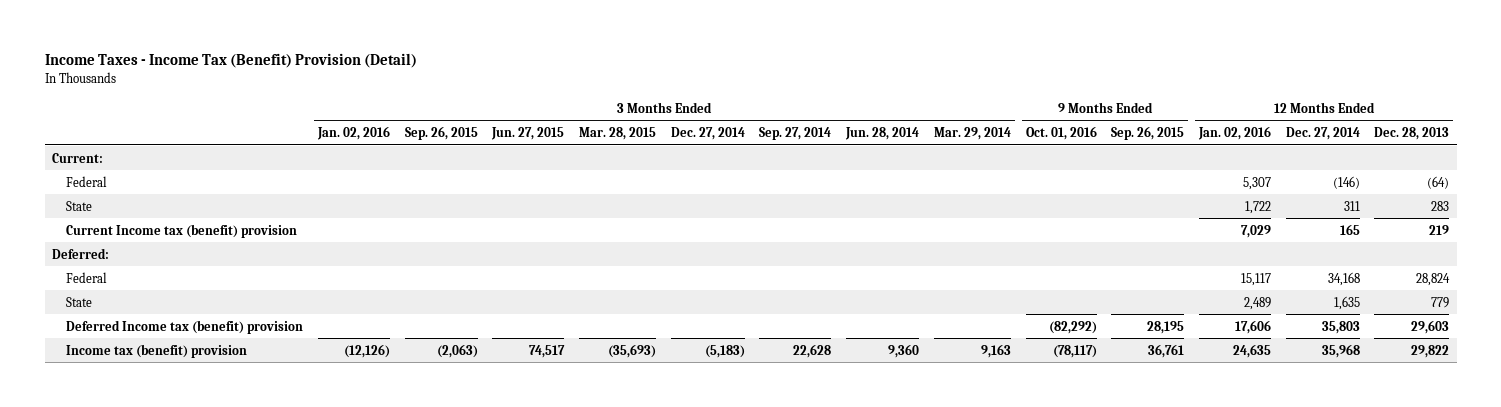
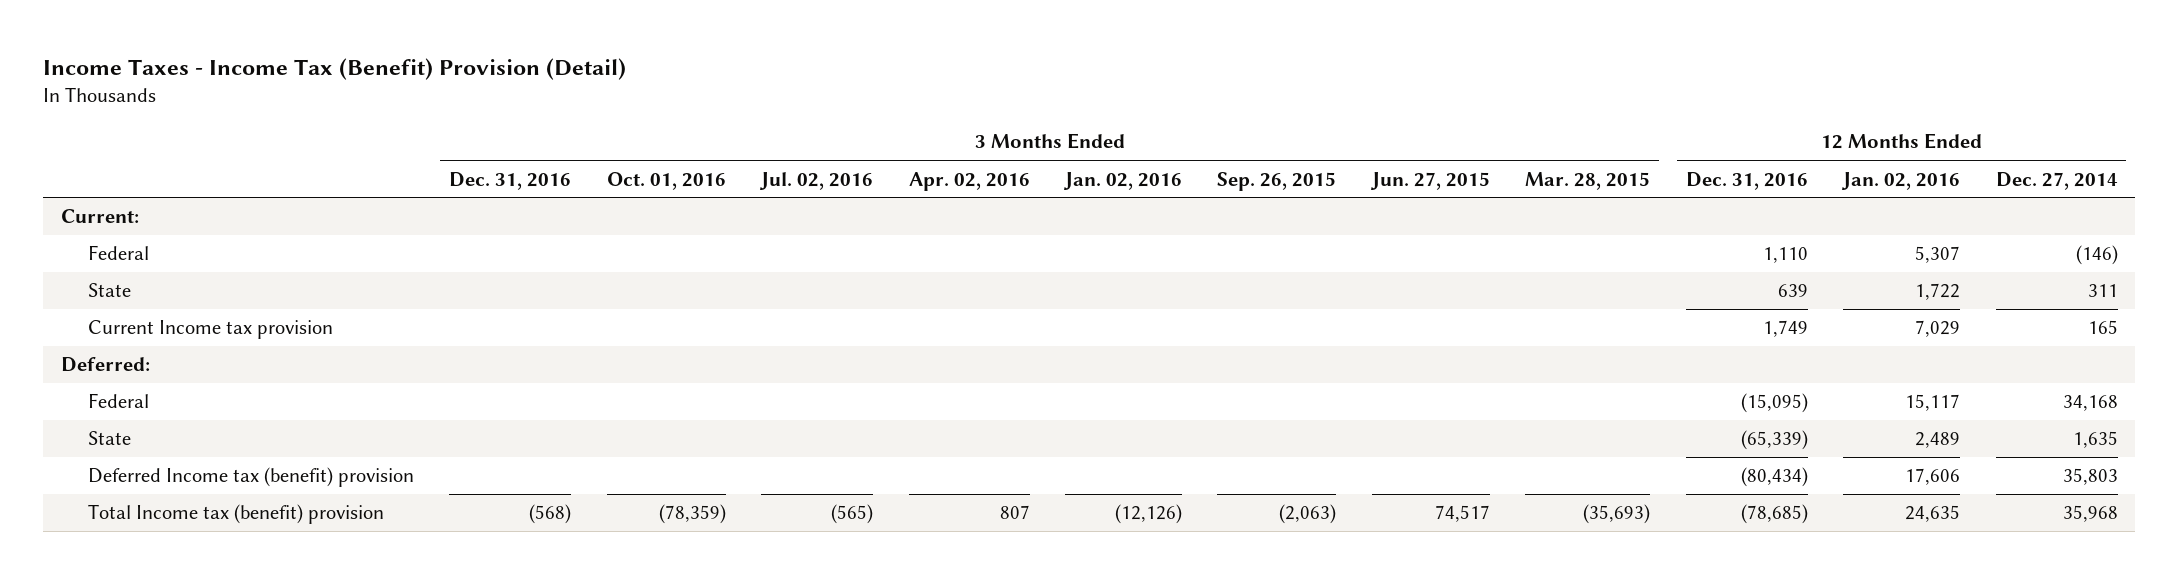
- | 3 Months Ended Jan. 02, 2016 | 3 Months Ended Sep. 26, 2015 | 3 Months Ended Jun. 27, 2015 | 3 Months Ended Mar. 28, 2015 | 3 Months Ended Dec. 27, 2014 | 3 Months Ended Sep. 27, 2014 | 3 Months Ended Jun. 28, 2014 | 3 Months Ended Mar. 29, 2014 | 9 Months Ended Oct. 01, 2016 | 9 Months Ended Sep. 26, 2015 | 12 Months Ended Jan. 02, 2016 | 12 Months Ended Dec. 27, 2014 | 12 Months Ended Dec. 28, 2013
+ | 3 Months Ended Dec. 31, 2016 | 3 Months Ended Oct. 01, 2016 | 3 Months Ended Jul. 02, 2016 | 3 Months Ended Apr. 02, 2016 | 3 Months Ended Jan. 02, 2016 | 3 Months Ended Sep. 26, 2015 | 3 Months Ended Jun. 27, 2015 | 3 Months Ended Mar. 28, 2015 | 12 Months Ended Dec. 31, 2016 | 12 Months Ended Jan. 02, 2016 | 12 Months Ended Dec. 27, 2014
- Current Income tax (benefit) provision | | | | | | | | | | | 7,029 | 165 | 219
+ Current Income tax provision | | | | | | | | | 1,749 | 7,029 | 165
- Income tax (benefit) provision | (12,126) | (2,063) | 74,517 | (35,693) | (5,183) | 22,628 | 9,360 | 9,163 | (78,117) | 36,761 | 24,635 | 35,968 | 29,822
+ Total Income tax (benefit) provision | (568) | (78,359) | (565) | 807 | (12,126) | (2,063) | 74,517 | (35,693) | (78,685) | 24,635 | 35,968

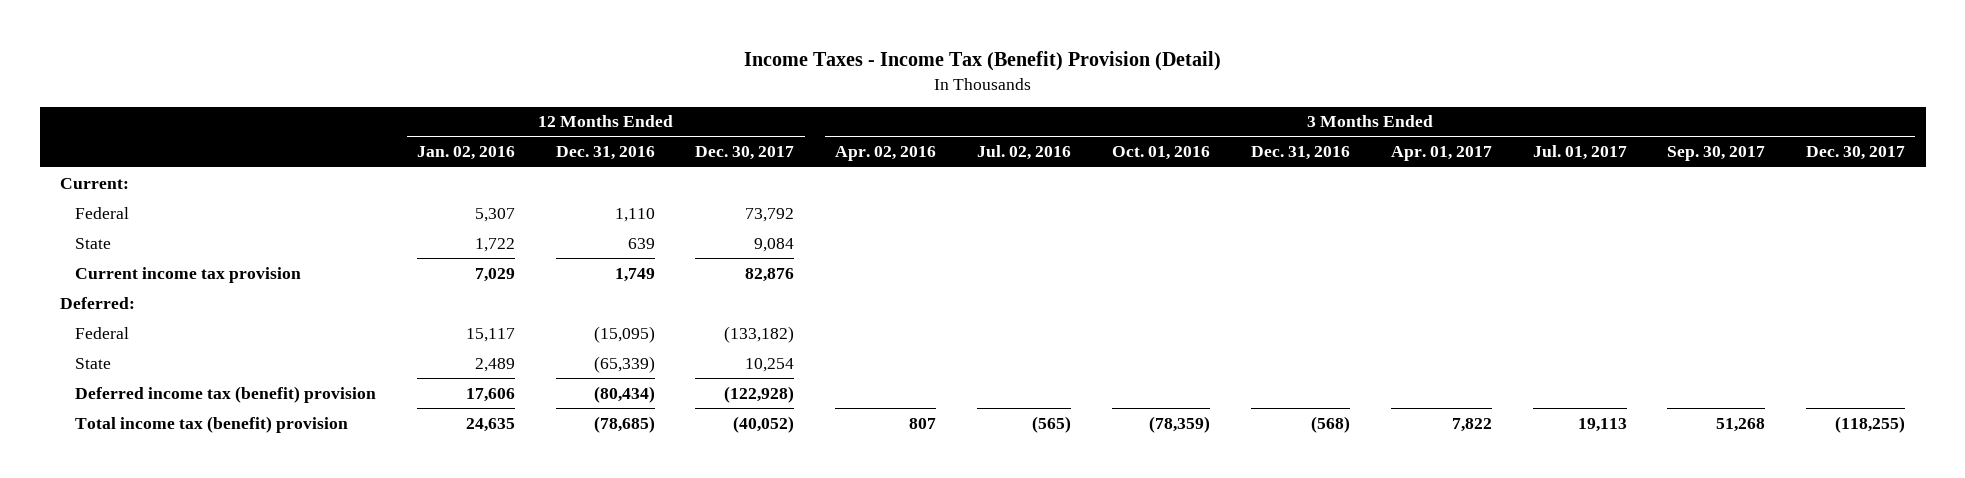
- | 3 Months Ended Dec. 31, 2016 | 3 Months Ended Oct. 01, 2016 | 3 Months Ended Jul. 02, 2016 | 3 Months Ended Apr. 02, 2016 | 3 Months Ended Jan. 02, 2016 | 3 Months Ended Sep. 26, 2015 | 3 Months Ended Jun. 27, 2015 | 3 Months Ended Mar. 28, 2015 | 12 Months Ended Dec. 31, 2016 | 12 Months Ended Jan. 02, 2016 | 12 Months Ended Dec. 27, 2014
+ | 12 Months Ended Jan. 02, 2016 | 12 Months Ended Dec. 31, 2016 | 12 Months Ended Dec. 30, 2017 | 3 Months Ended Apr. 02, 2016 | 3 Months Ended Jul. 02, 2016 | 3 Months Ended Oct. 01, 2016 | 3 Months Ended Dec. 31, 2016 | 3 Months Ended Apr. 01, 2017 | 3 Months Ended Jul. 01, 2017 | 3 Months Ended Sep. 30, 2017 | 3 Months Ended Dec. 30, 2017
- Current Income tax provision | | | | | | | | | 1,749 | 7,029 | 165
+ Current income tax provision | 7,029 | 1,749 | 82,876 | | | | | | | |
- Deferred Income tax (benefit) provision | | | | | | | | | (80,434) | 17,606 | 35,803
- Total Income tax (benefit) provision | (568) | (78,359) | (565) | 807 | (12,126) | (2,063) | 74,517 | (35,693) | (78,685) | 24,635 | 35,968
+ Deferred income tax (benefit) provision | 17,606 | (80,434) | (122,928) | | | | | | | |
+ Total income tax (benefit) provision | 24,635 | (78,685) | (40,052) | 807 | (565) | (78,359) | (568) | 7,822 | 19,113 | 51,268 | (118,255)

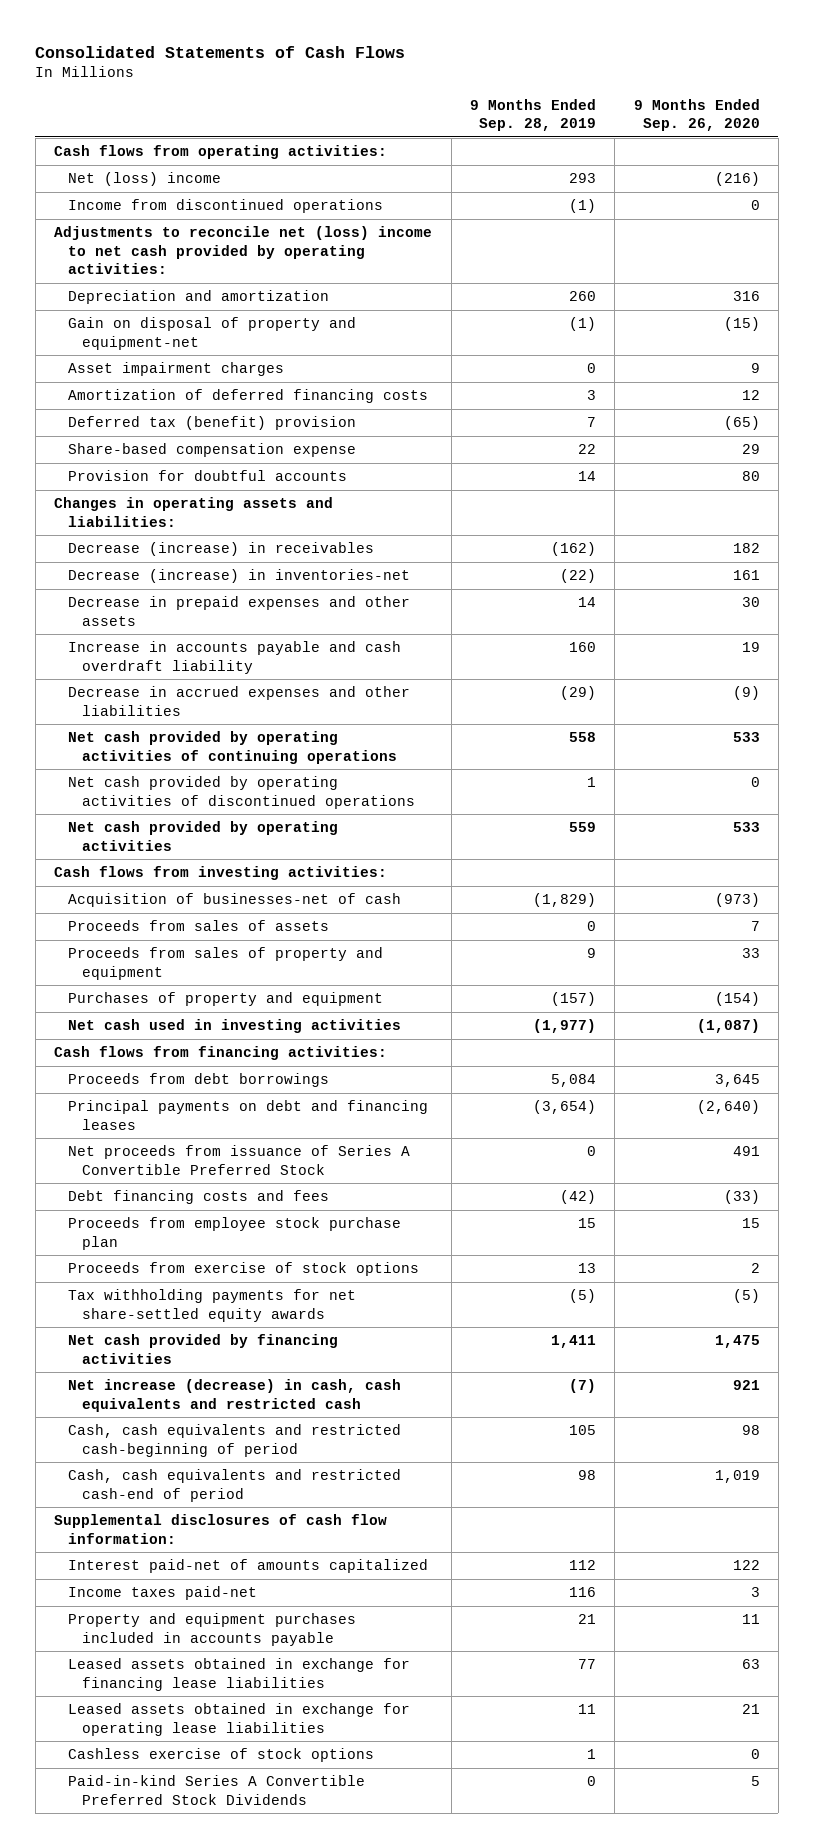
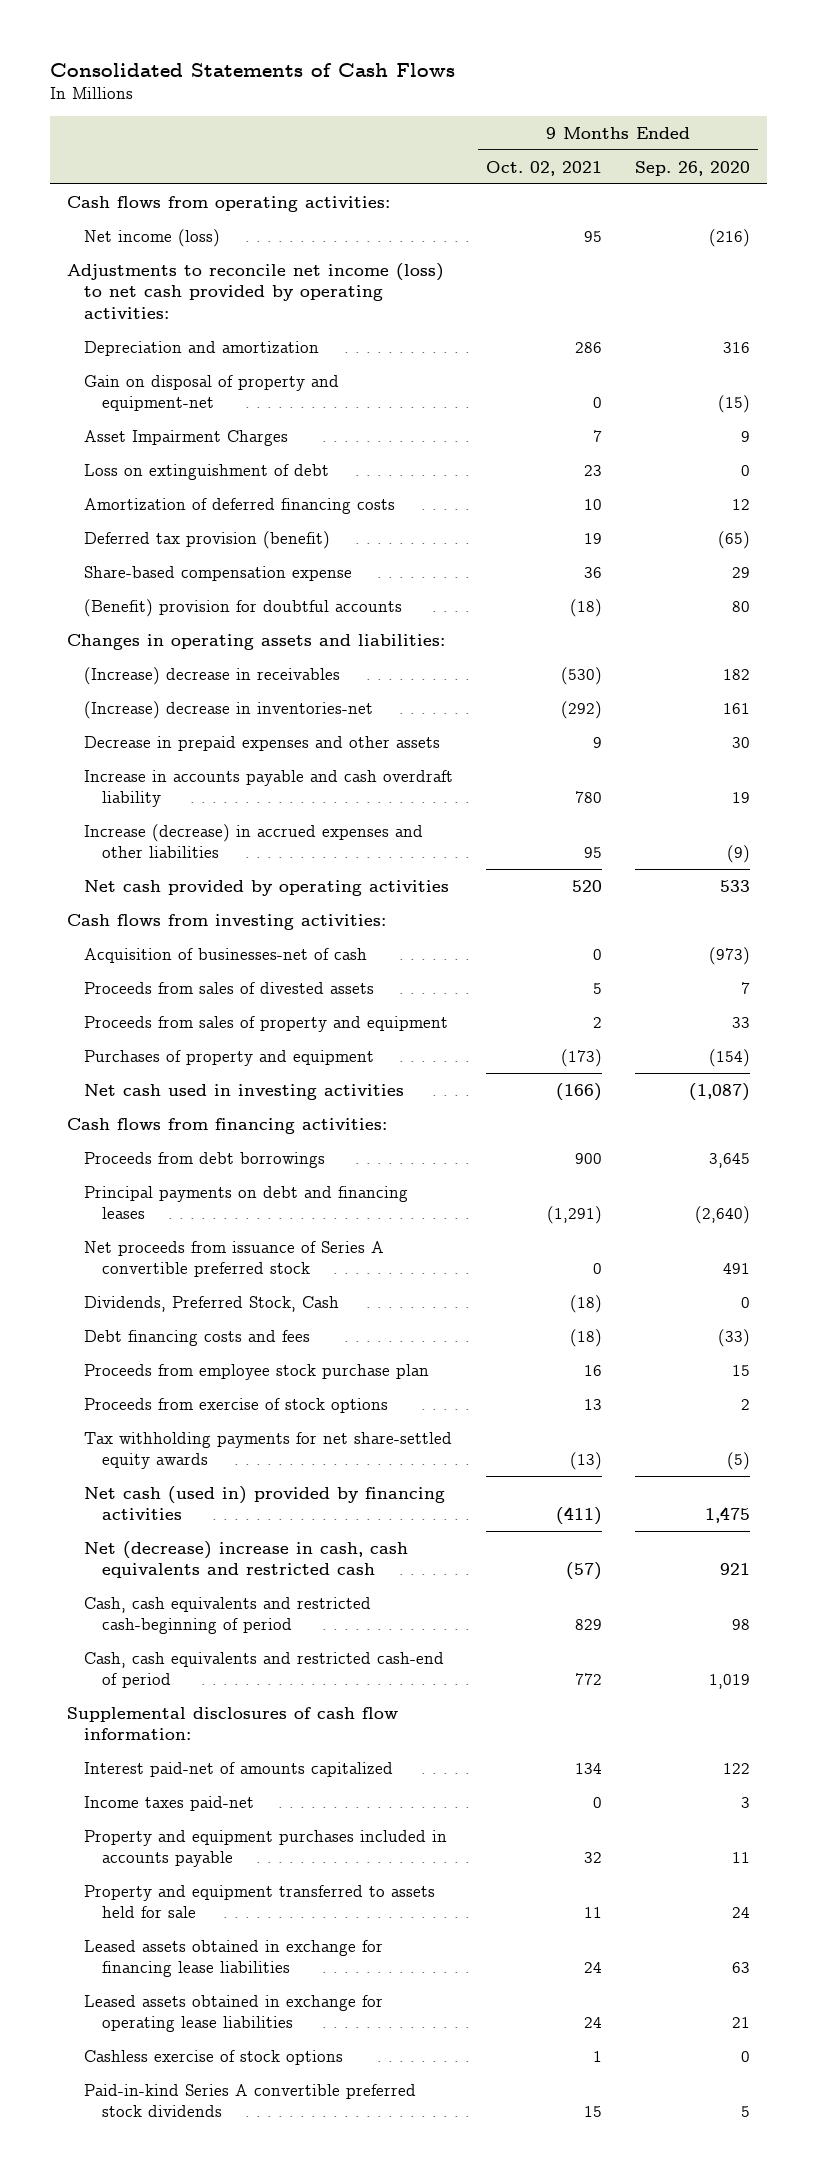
- | 9 Months Ended Sep. 28, 2019 | 9 Months Ended Sep. 26, 2020
+ | 9 Months Ended Oct. 02, 2021 | 9 Months Ended Sep. 26, 2020
- Net (loss) income | 293 | (216)
- Income from discontinued operations | (1) | 0
- Adjustments to reconcile net (loss) income to net cash provided by operating activities:
+ Net income (loss) | 95 | (216)
+ Adjustments to reconcile net income (loss) to net cash provided by operating activities:
- Asset impairment charges | 0 | 9
+ Asset Impairment Charges | 7 | 9
+ Loss on extinguishment of debt | 23 | 0
- Deferred tax (benefit) provision | 7 | (65)
+ Deferred tax provision (benefit) | 19 | (65)
- Provision for doubtful accounts | 14 | 80
+ (Benefit) provision for doubtful accounts | (18) | 80
- Decrease (increase) in receivables | (162) | 182
- Decrease (increase) in inventories-net | (22) | 161
+ (Increase) decrease in receivables | (530) | 182
+ (Increase) decrease in inventories-net | (292) | 161
- Decrease in accrued expenses and other liabilities | (29) | (9)
- Net cash provided by operating activities of continuing operations | 558 | 533
- Net cash provided by operating activities of discontinued operations | 1 | 0
+ Increase (decrease) in accrued expenses and other liabilities | 95 | (9)
- Proceeds from sales of assets | 0 | 7
+ Proceeds from sales of divested assets | 5 | 7
- Net proceeds from issuance of Series A Convertible Preferred Stock | 0 | 491
+ Net proceeds from issuance of Series A convertible preferred stock | 0 | 491
+ Dividends, Preferred Stock, Cash | (18) | 0
- Net cash provided by financing activities | 1,411 | 1,475
- Net increase (decrease) in cash, cash equivalents and restricted cash | (7) | 921
+ Net cash (used in) provided by financing activities | (411) | 1,475
+ Net (decrease) increase in cash, cash equivalents and restricted cash | (57) | 921
+ Property and equipment transferred to assets held for sale | 11 | 24
- Paid-in-kind Series A Convertible Preferred Stock Dividends | 0 | 5
+ Paid-in-kind Series A convertible preferred stock dividends | 15 | 5

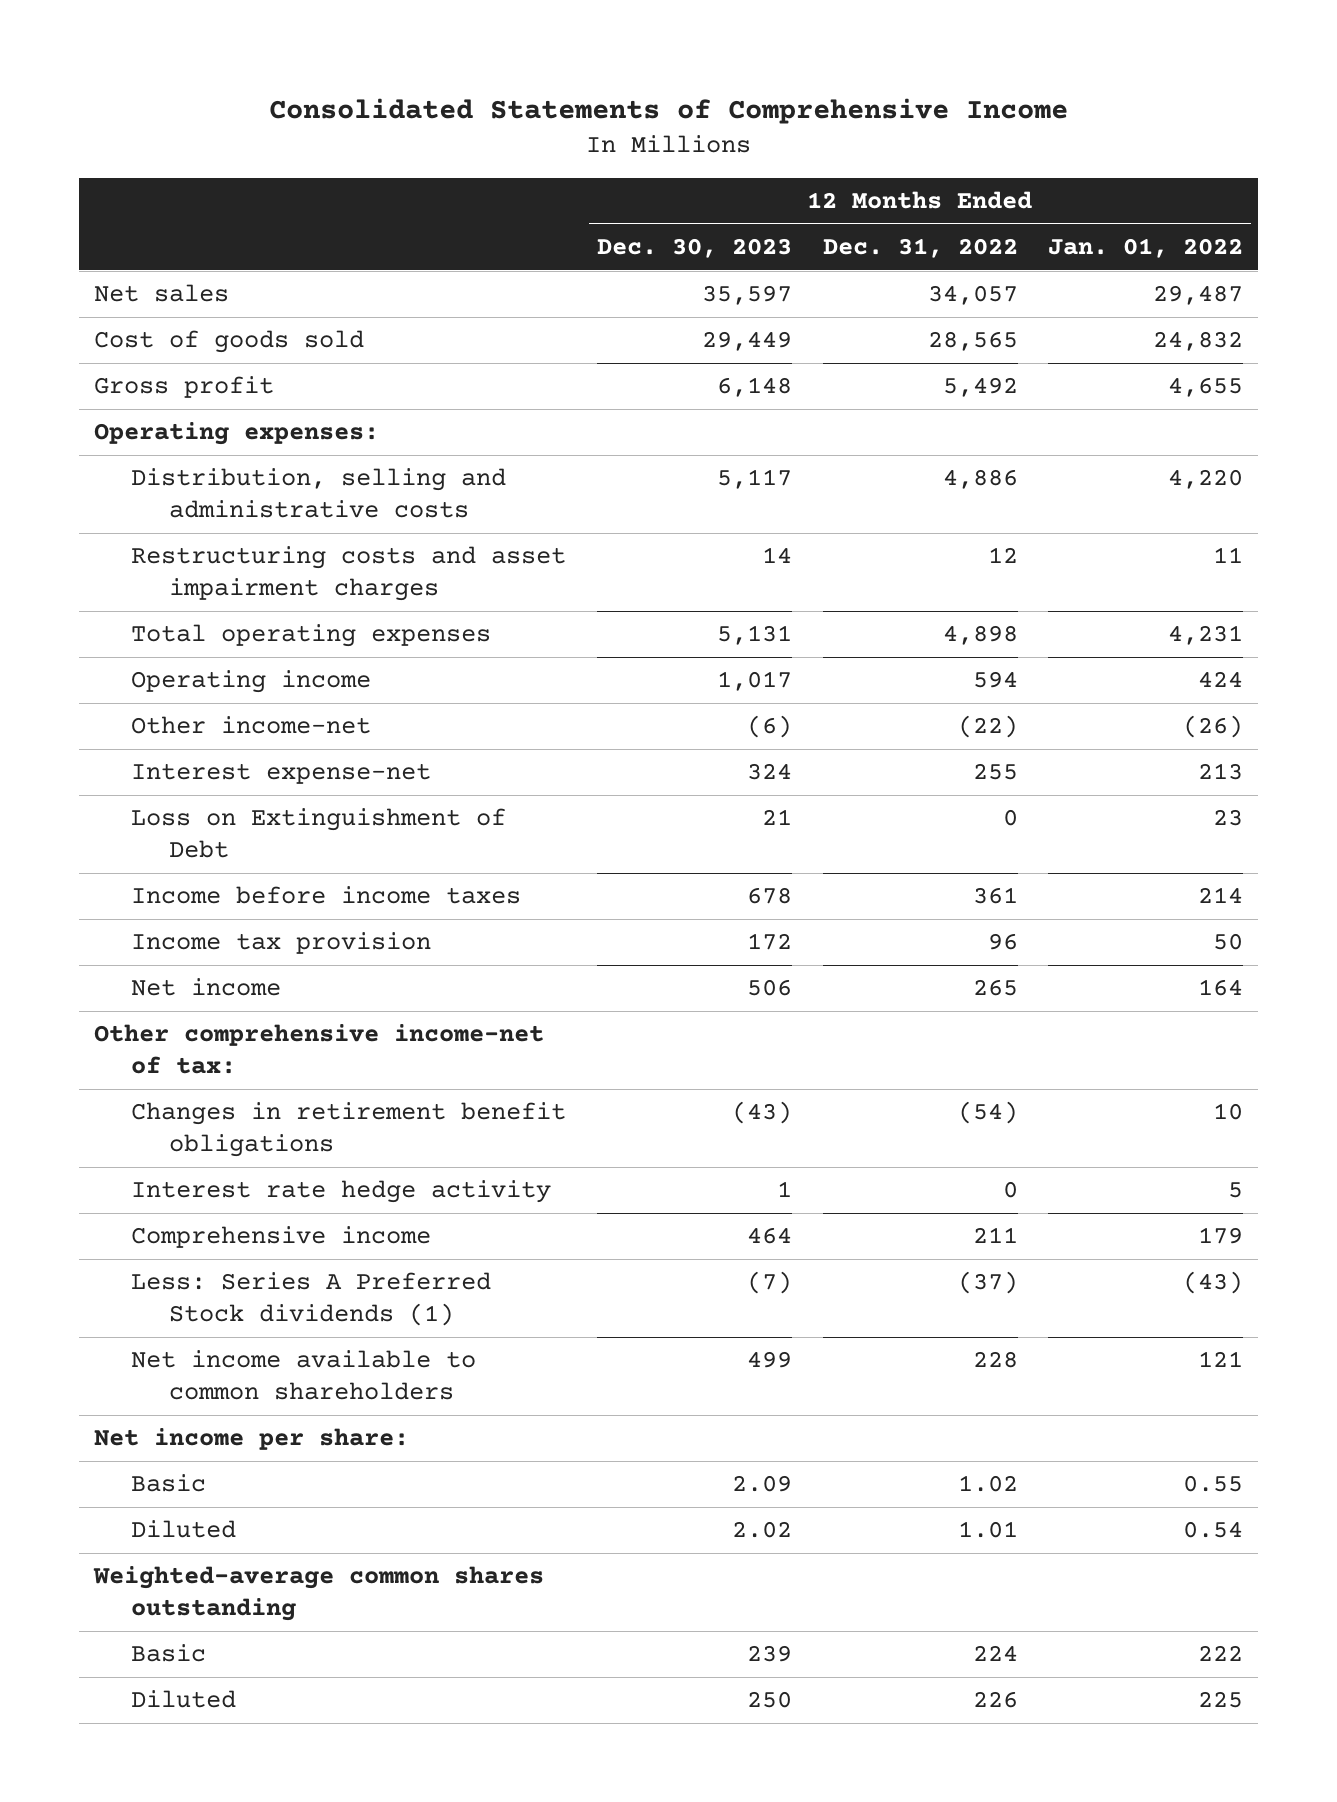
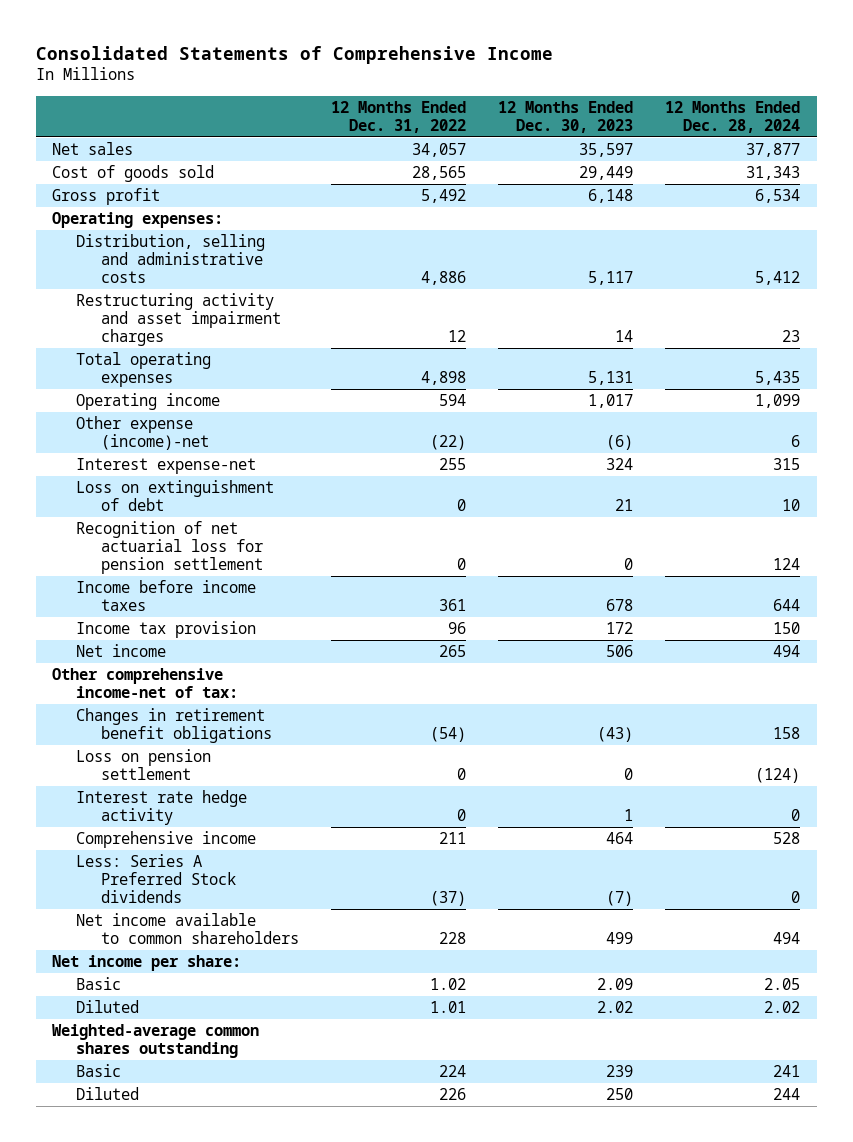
- | 12 Months Ended Dec. 30, 2023 | 12 Months Ended Dec. 31, 2022 | 12 Months Ended Jan. 01, 2022
+ | 12 Months Ended Dec. 31, 2022 | 12 Months Ended Dec. 30, 2023 | 12 Months Ended Dec. 28, 2024
- Restructuring costs and asset impairment charges | 14 | 12 | 11
+ Restructuring activity and asset impairment charges | 12 | 14 | 23
- Other income-net | (6) | (22) | (26)
+ Other expense (income)-net | (22) | (6) | 6
- Loss on Extinguishment of Debt | 21 | 0 | 23
+ Loss on extinguishment of debt | 0 | 21 | 10
+ Recognition of net actuarial loss for pension settlement | 0 | 0 | 124
+ Loss on pension settlement | 0 | 0 | (124)
- Less: Series A Preferred Stock dividends (1) | (7) | (37) | (43)
+ Less: Series A Preferred Stock dividends | (37) | (7) | 0

